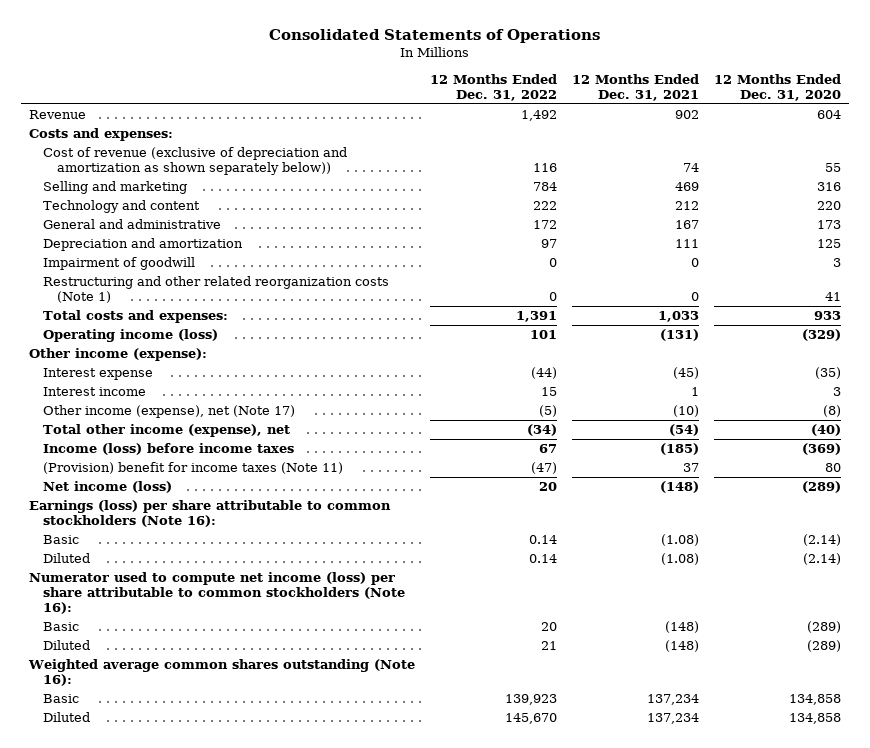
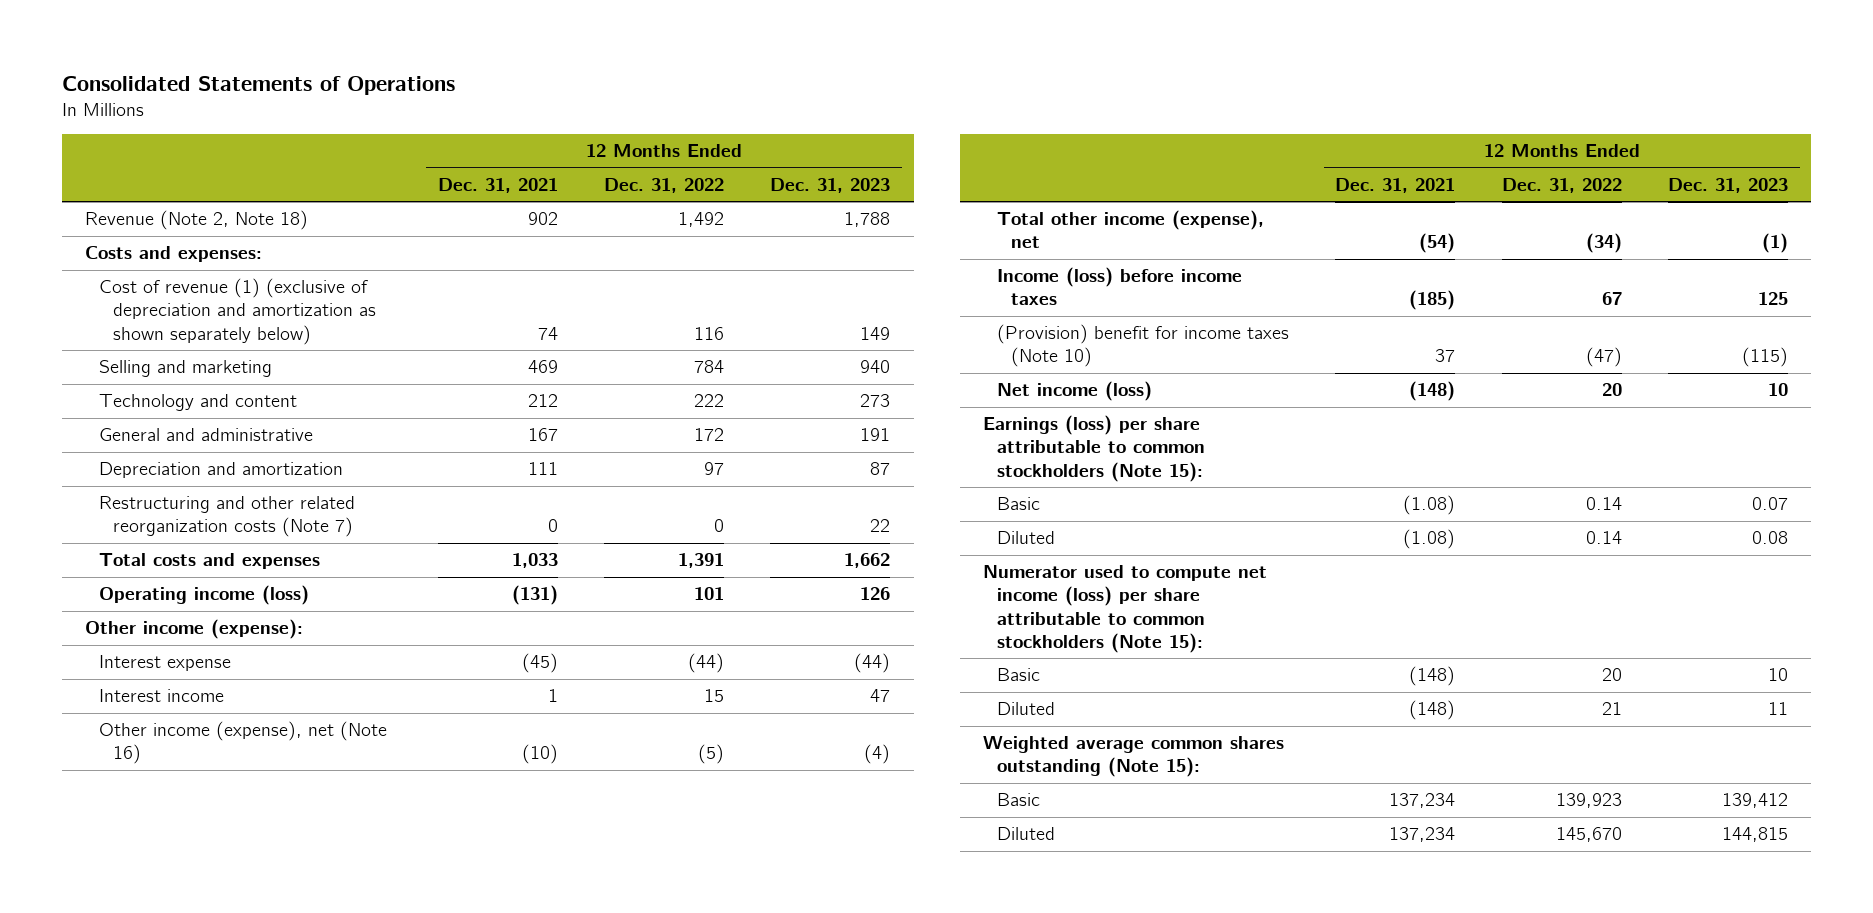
- | 12 Months Ended Dec. 31, 2022 | 12 Months Ended Dec. 31, 2021 | 12 Months Ended Dec. 31, 2020
+ | 12 Months Ended Dec. 31, 2021 | 12 Months Ended Dec. 31, 2022 | 12 Months Ended Dec. 31, 2023
- Revenue | 1,492 | 902 | 604
+ Revenue (Note 2, Note 18) | 902 | 1,492 | 1,788
- Cost of revenue (exclusive of depreciation and amortization as shown separately below)) | 116 | 74 | 55
+ Cost of revenue (1) (exclusive of depreciation and amortization as shown separately below) | 74 | 116 | 149
- Impairment of goodwill | 0 | 0 | 3
- Restructuring and other related reorganization costs (Note 1) | 0 | 0 | 41
- Total costs and expenses: | 1,391 | 1,033 | 933
+ Restructuring and other related reorganization costs (Note 7) | 0 | 0 | 22
+ Total costs and expenses | 1,033 | 1,391 | 1,662
- Other income (expense), net (Note 17) | (5) | (10) | (8)
+ Other income (expense), net (Note 16) | (10) | (5) | (4)
- (Provision) benefit for income taxes (Note 11) | (47) | 37 | 80
+ (Provision) benefit for income taxes (Note 10) | 37 | (47) | (115)
- Earnings (loss) per share attributable to common stockholders (Note 16):
+ Earnings (loss) per share attributable to common stockholders (Note 15):
- Numerator used to compute net income (loss) per share attributable to common stockholders (Note 16):
+ Numerator used to compute net income (loss) per share attributable to common stockholders (Note 15):
- Weighted average common shares outstanding (Note 16):
+ Weighted average common shares outstanding (Note 15):

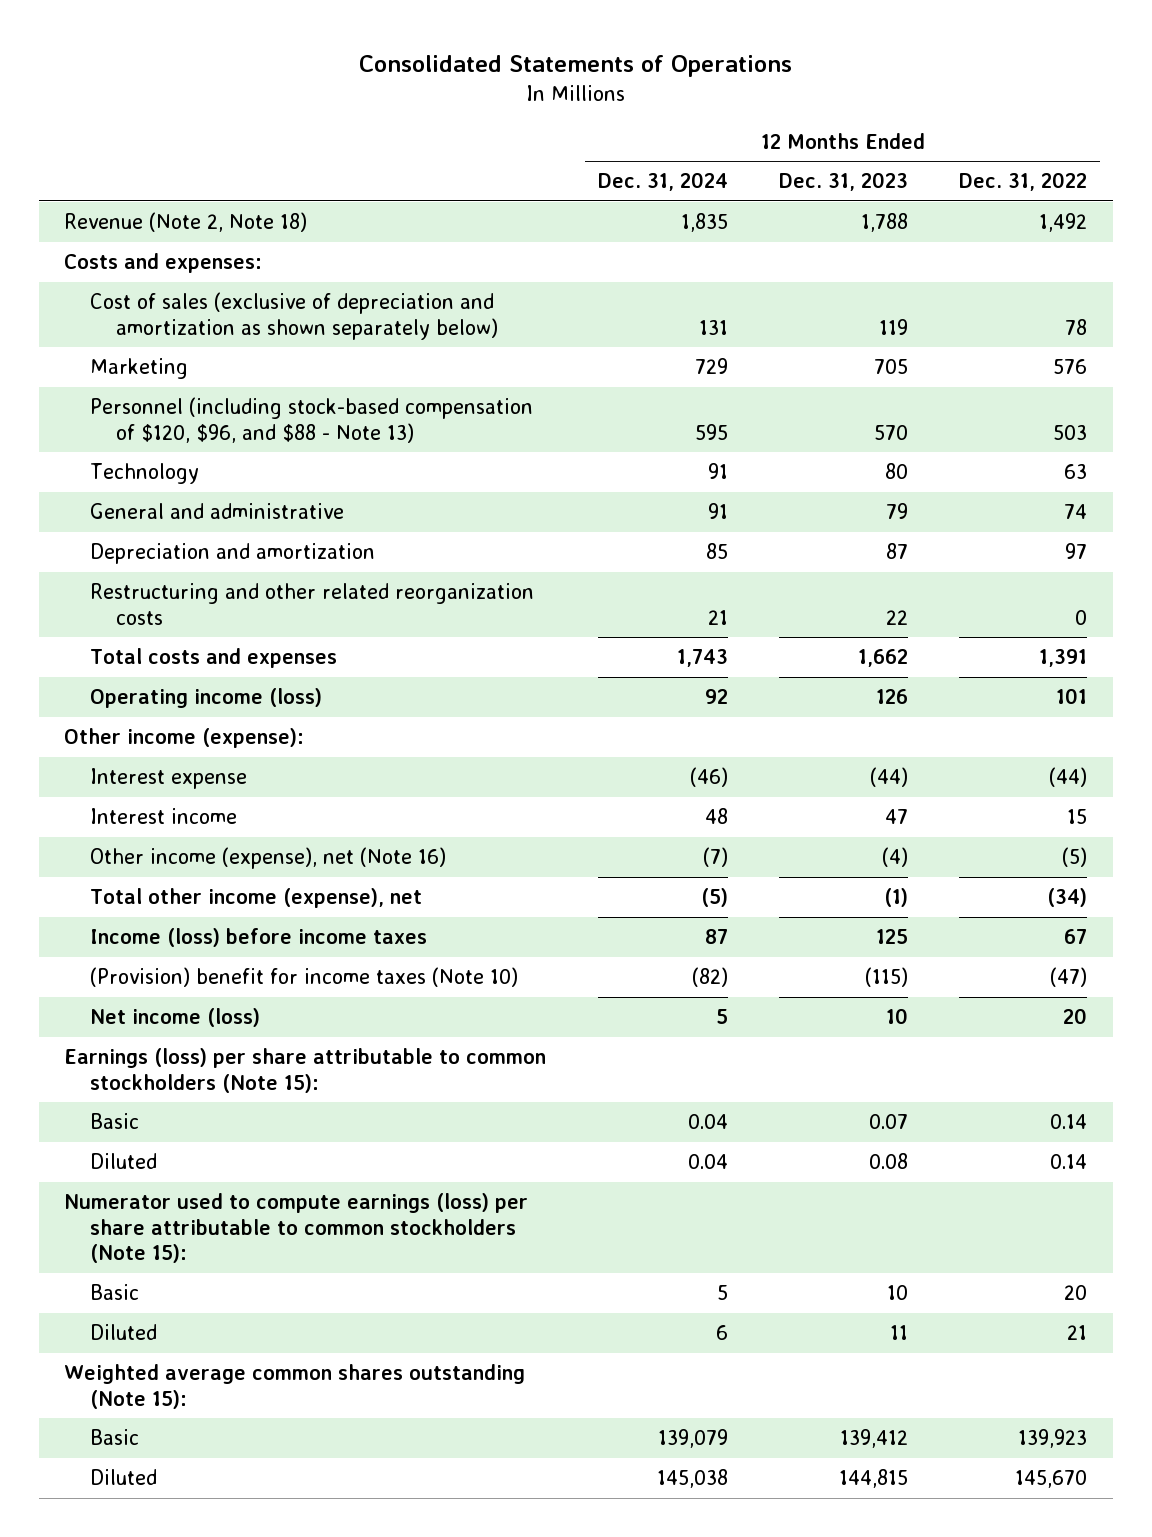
- | 12 Months Ended Dec. 31, 2021 | 12 Months Ended Dec. 31, 2022 | 12 Months Ended Dec. 31, 2023
+ | 12 Months Ended Dec. 31, 2024 | 12 Months Ended Dec. 31, 2023 | 12 Months Ended Dec. 31, 2022
- Cost of revenue (1) (exclusive of depreciation and amortization as shown separately below) | 74 | 116 | 149
- Selling and marketing | 469 | 784 | 940
- Technology and content | 212 | 222 | 273
- General and administrative | 167 | 172 | 191
+ Cost of sales (exclusive of depreciation and amortization as shown separately below) | 131 | 119 | 78
+ Marketing | 729 | 705 | 576
+ Personnel (including stock-based compensation of $120, $96, and $88 - Note 13) | 595 | 570 | 503
+ Technology | 91 | 80 | 63
+ General and administrative | 91 | 79 | 74
- Restructuring and other related reorganization costs (Note 7) | 0 | 0 | 22
+ Restructuring and other related reorganization costs | 21 | 22 | 0
- Numerator used to compute net income (loss) per share attributable to common stockholders (Note 15):
+ Numerator used to compute earnings (loss) per share attributable to common stockholders (Note 15):

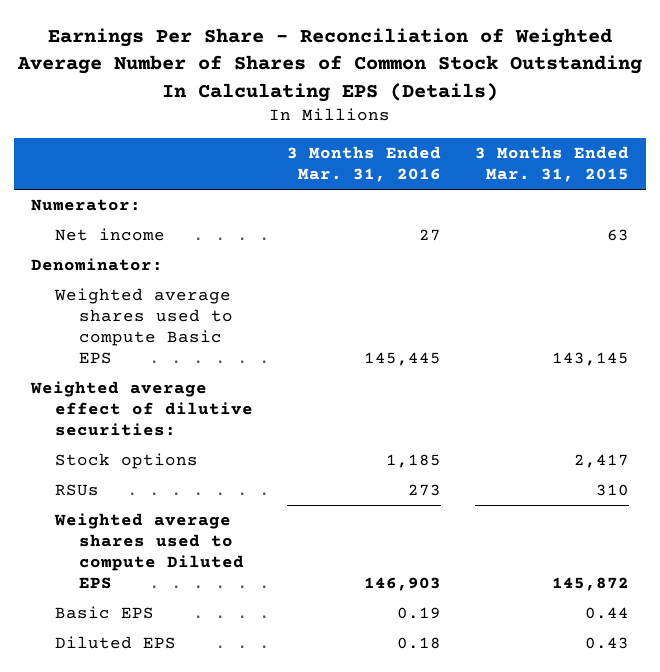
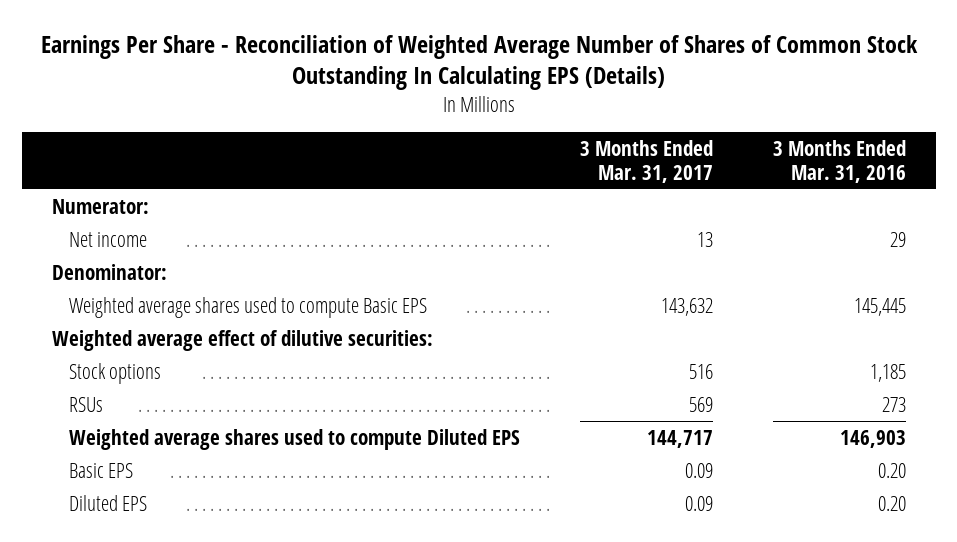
- | 3 Months Ended Mar. 31, 2016 | 3 Months Ended Mar. 31, 2015
+ | 3 Months Ended Mar. 31, 2017 | 3 Months Ended Mar. 31, 2016
- Net income | 27 | 63
+ Net income | 13 | 29
- Basic EPS | 0.19 | 0.44
- Diluted EPS | 0.18 | 0.43
+ Basic EPS | 0.09 | 0.20
+ Diluted EPS | 0.09 | 0.20

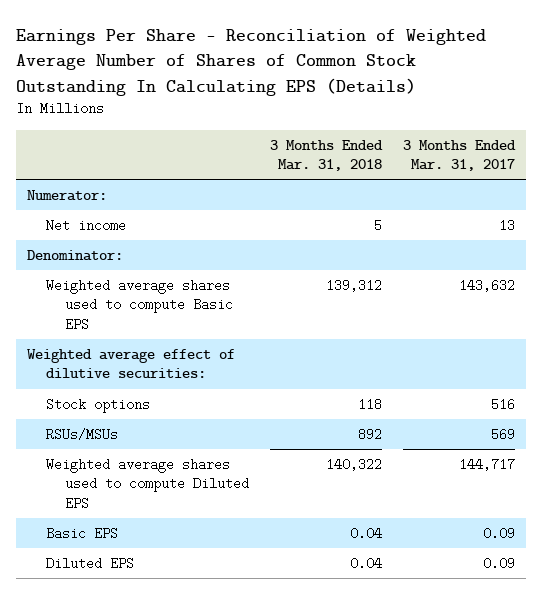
- | 3 Months Ended Mar. 31, 2017 | 3 Months Ended Mar. 31, 2016
+ | 3 Months Ended Mar. 31, 2018 | 3 Months Ended Mar. 31, 2017
- RSUs | 569 | 273
+ RSUs/MSUs | 892 | 569

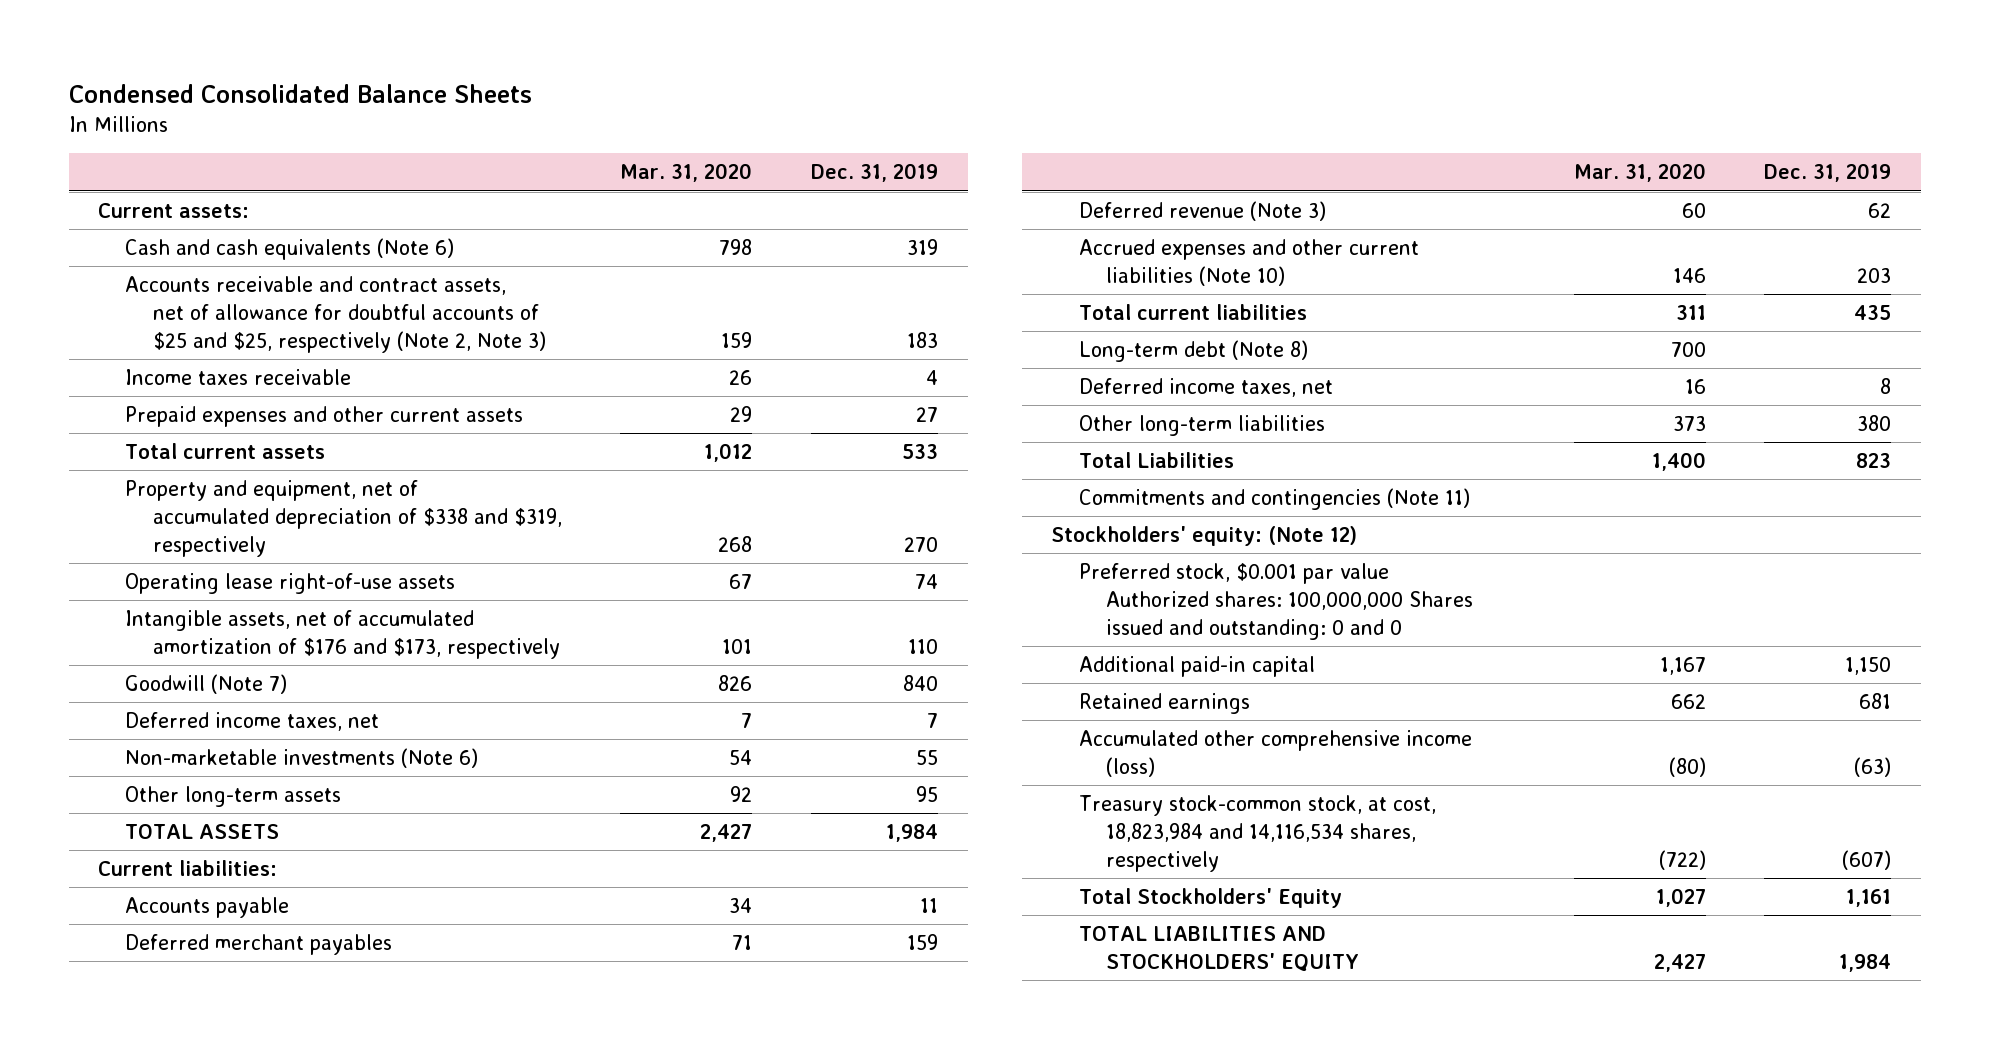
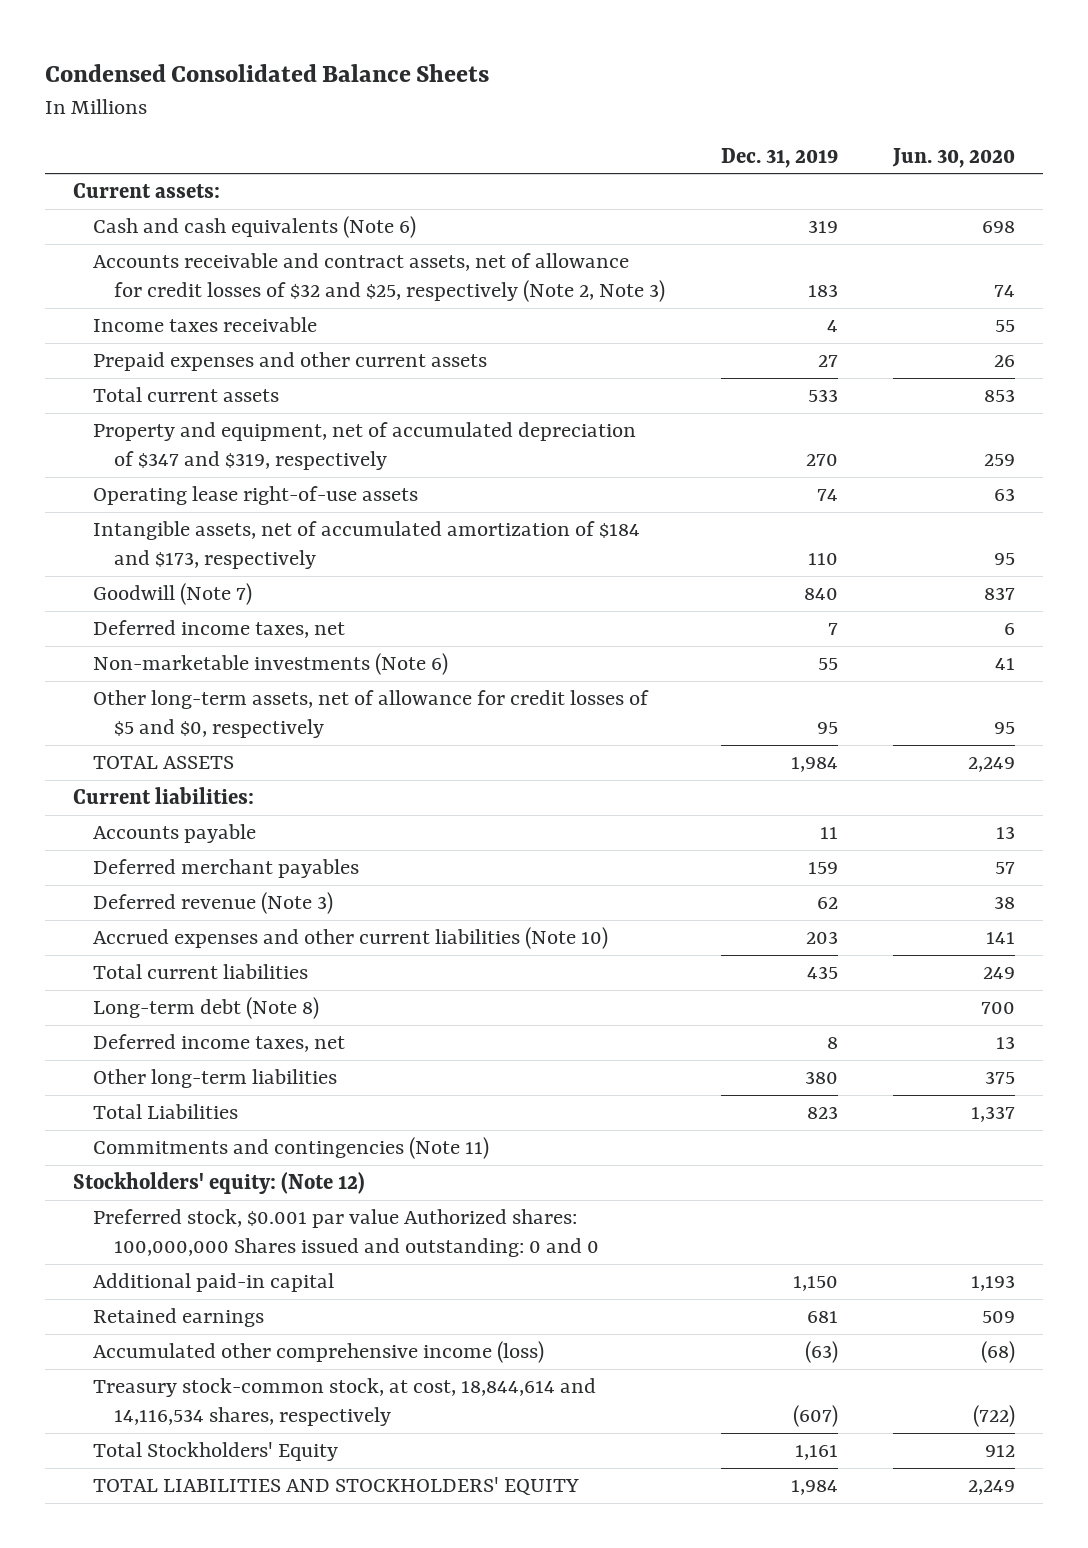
- | Mar. 31, 2020 | Dec. 31, 2019
+ | Dec. 31, 2019 | Jun. 30, 2020
- Accounts receivable and contract assets, net of allowance for doubtful accounts of $25 and $25, respectively (Note 2, Note 3) | 159 | 183
+ Accounts receivable and contract assets, net of allowance for credit losses of $32 and $25, respectively (Note 2, Note 3) | 183 | 74
- Property and equipment, net of accumulated depreciation of $338 and $319, respectively | 268 | 270
+ Property and equipment, net of accumulated depreciation of $347 and $319, respectively | 270 | 259
- Intangible assets, net of accumulated amortization of $176 and $173, respectively | 101 | 110
+ Intangible assets, net of accumulated amortization of $184 and $173, respectively | 110 | 95
- Other long-term assets | 92 | 95
+ Other long-term assets, net of allowance for credit losses of $5 and $0, respectively | 95 | 95
- Treasury stock-common stock, at cost, 18,823,984 and 14,116,534 shares, respectively | (722) | (607)
+ Treasury stock-common stock, at cost, 18,844,614 and 14,116,534 shares, respectively | (607) | (722)

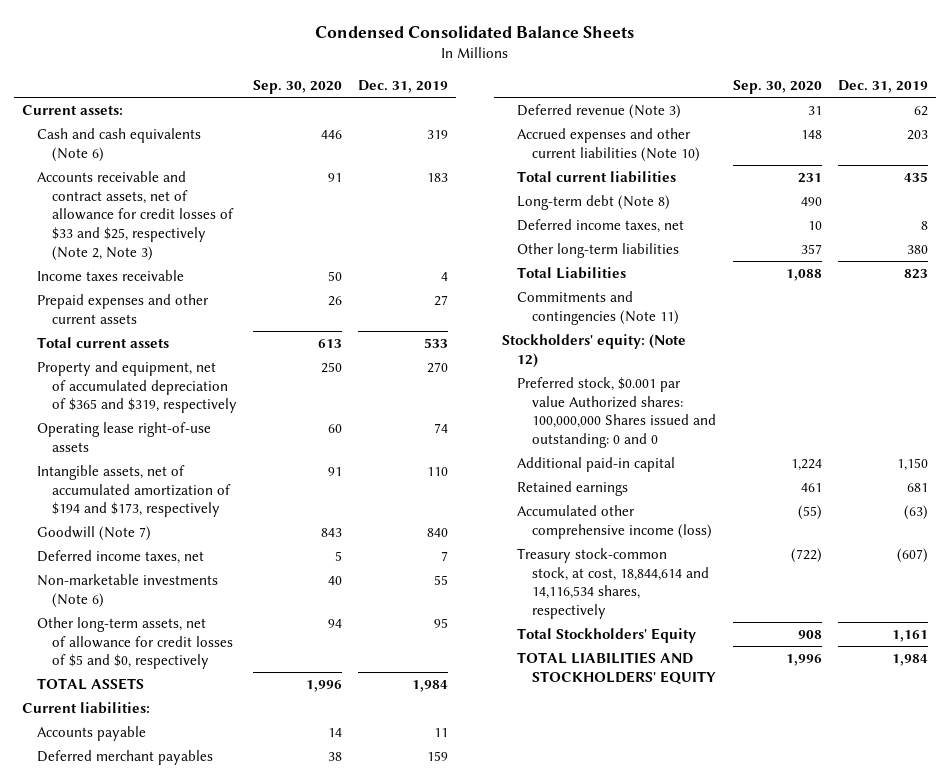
- | Dec. 31, 2019 | Jun. 30, 2020
+ | Sep. 30, 2020 | Dec. 31, 2019
- Accounts receivable and contract assets, net of allowance for credit losses of $32 and $25, respectively (Note 2, Note 3) | 183 | 74
+ Accounts receivable and contract assets, net of allowance for credit losses of $33 and $25, respectively (Note 2, Note 3) | 91 | 183
- Property and equipment, net of accumulated depreciation of $347 and $319, respectively | 270 | 259
+ Property and equipment, net of accumulated depreciation of $365 and $319, respectively | 250 | 270
- Intangible assets, net of accumulated amortization of $184 and $173, respectively | 110 | 95
+ Intangible assets, net of accumulated amortization of $194 and $173, respectively | 91 | 110

